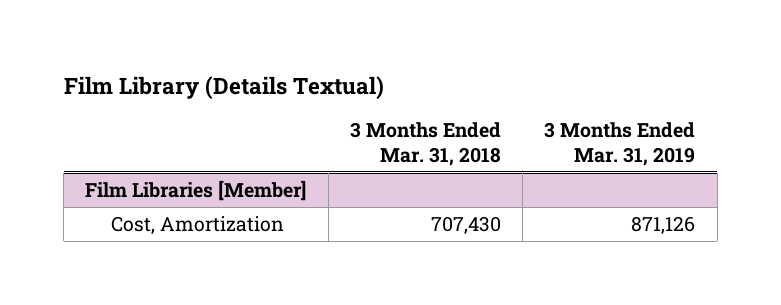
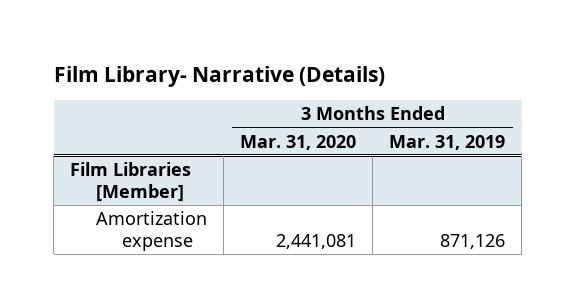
- Film Library (Details Textual)
+ Film Library- Narrative (Details)
- | 3 Months Ended Mar. 31, 2018 | 3 Months Ended Mar. 31, 2019
+ | 3 Months Ended Mar. 31, 2020 | 3 Months Ended Mar. 31, 2019
@ Film Libraries [Member]
- Cost, Amortization | 707,430 | 871,126
+ Amortization expense | 2,441,081 | 871,126

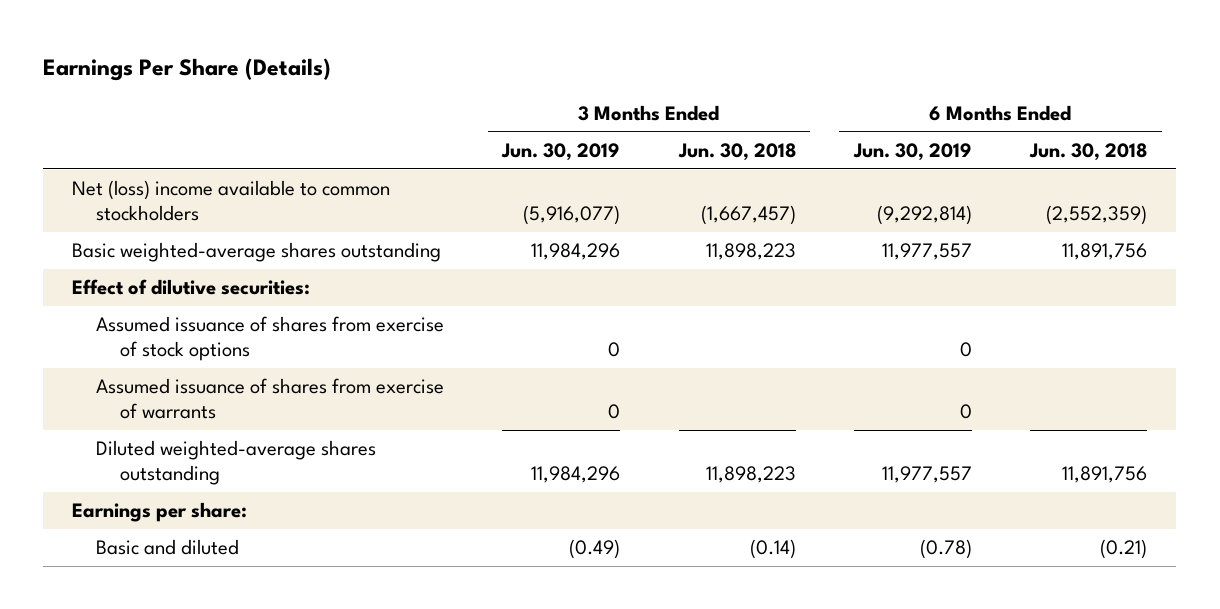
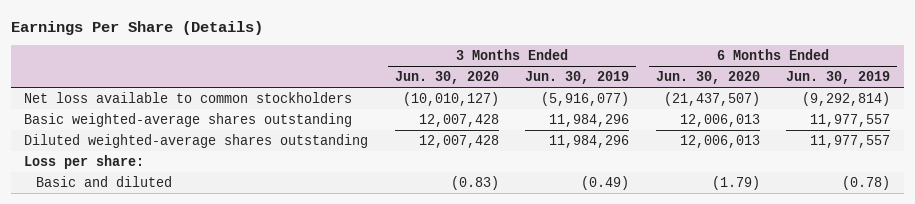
- | 3 Months Ended Jun. 30, 2019 | 3 Months Ended Jun. 30, 2018 | 6 Months Ended Jun. 30, 2019 | 6 Months Ended Jun. 30, 2018
+ | 3 Months Ended Jun. 30, 2020 | 3 Months Ended Jun. 30, 2019 | 6 Months Ended Jun. 30, 2020 | 6 Months Ended Jun. 30, 2019
- Net (loss) income available to common stockholders | (5,916,077) | (1,667,457) | (9,292,814) | (2,552,359)
+ Net loss available to common stockholders | (10,010,127) | (5,916,077) | (21,437,507) | (9,292,814)
- Effect of dilutive securities:
- Assumed issuance of shares from exercise of stock options | 0 | | 0 |
- Assumed issuance of shares from exercise of warrants | 0 | | 0 |
- Earnings per share:
+ Loss per share:

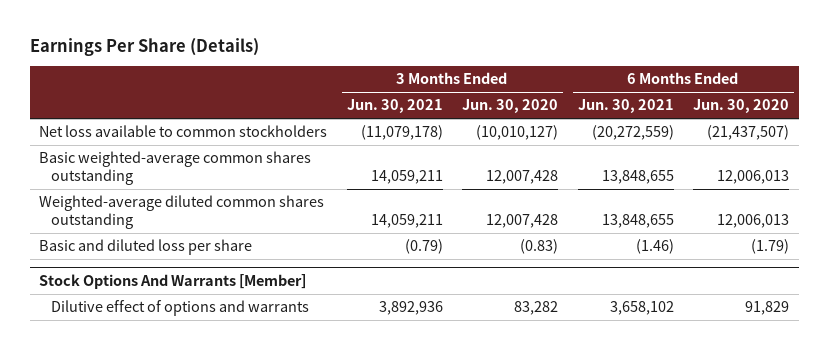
- | 3 Months Ended Jun. 30, 2020 | 3 Months Ended Jun. 30, 2019 | 6 Months Ended Jun. 30, 2020 | 6 Months Ended Jun. 30, 2019
+ | 3 Months Ended Jun. 30, 2021 | 3 Months Ended Jun. 30, 2020 | 6 Months Ended Jun. 30, 2021 | 6 Months Ended Jun. 30, 2020
- Basic weighted-average shares outstanding | 12,007,428 | 11,984,296 | 12,006,013 | 11,977,557
- Diluted weighted-average shares outstanding | 12,007,428 | 11,984,296 | 12,006,013 | 11,977,557
- Loss per share:
- Basic and diluted | (0.83) | (0.49) | (1.79) | (0.78)
+ Basic weighted-average common shares outstanding | 14,059,211 | 12,007,428 | 13,848,655 | 12,006,013
+ Weighted-average diluted common shares outstanding | 14,059,211 | 12,007,428 | 13,848,655 | 12,006,013
+ Basic and diluted loss per share | (0.79) | (0.83) | (1.46) | (1.79)
+ Stock Options And Warrants [Member]
+ Dilutive effect of options and warrants | 3,892,936 | 83,282 | 3,658,102 | 91,829

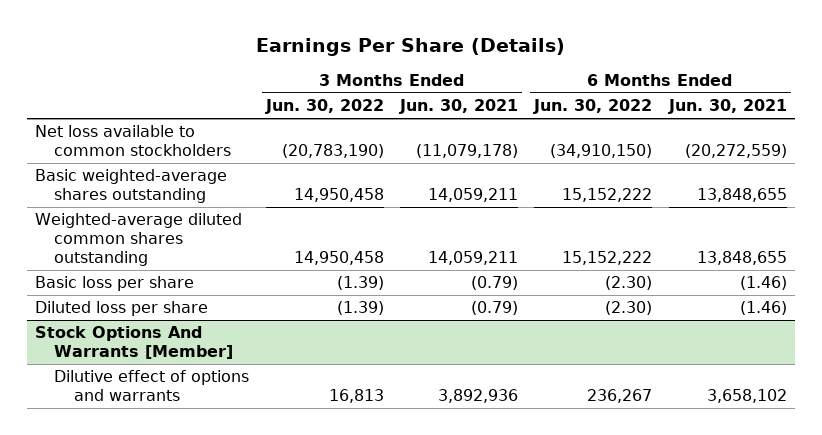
- | 3 Months Ended Jun. 30, 2021 | 3 Months Ended Jun. 30, 2020 | 6 Months Ended Jun. 30, 2021 | 6 Months Ended Jun. 30, 2020
+ | 3 Months Ended Jun. 30, 2022 | 3 Months Ended Jun. 30, 2021 | 6 Months Ended Jun. 30, 2022 | 6 Months Ended Jun. 30, 2021
- Basic weighted-average common shares outstanding | 14,059,211 | 12,007,428 | 13,848,655 | 12,006,013
+ Basic weighted-average shares outstanding | 14,950,458 | 14,059,211 | 15,152,222 | 13,848,655
- Basic and diluted loss per share | (0.79) | (0.83) | (1.46) | (1.79)
+ Basic loss per share | (1.39) | (0.79) | (2.30) | (1.46)
+ Diluted loss per share | (1.39) | (0.79) | (2.30) | (1.46)

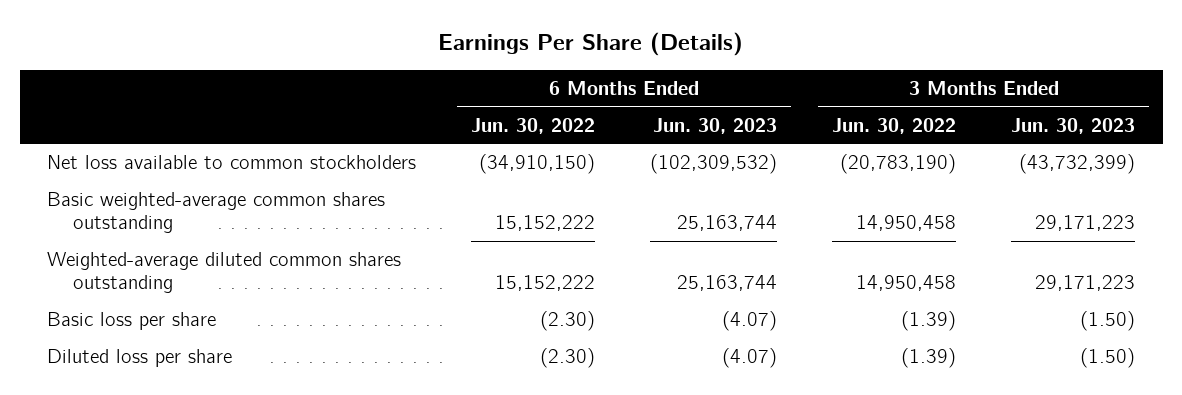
- | 3 Months Ended Jun. 30, 2022 | 3 Months Ended Jun. 30, 2021 | 6 Months Ended Jun. 30, 2022 | 6 Months Ended Jun. 30, 2021
+ | 6 Months Ended Jun. 30, 2022 | 6 Months Ended Jun. 30, 2023 | 3 Months Ended Jun. 30, 2022 | 3 Months Ended Jun. 30, 2023
- Basic weighted-average shares outstanding | 14,950,458 | 14,059,211 | 15,152,222 | 13,848,655
+ Basic weighted-average common shares outstanding | 15,152,222 | 25,163,744 | 14,950,458 | 29,171,223
- Stock Options And Warrants [Member]
- Dilutive effect of options and warrants | 16,813 | 3,892,936 | 236,267 | 3,658,102

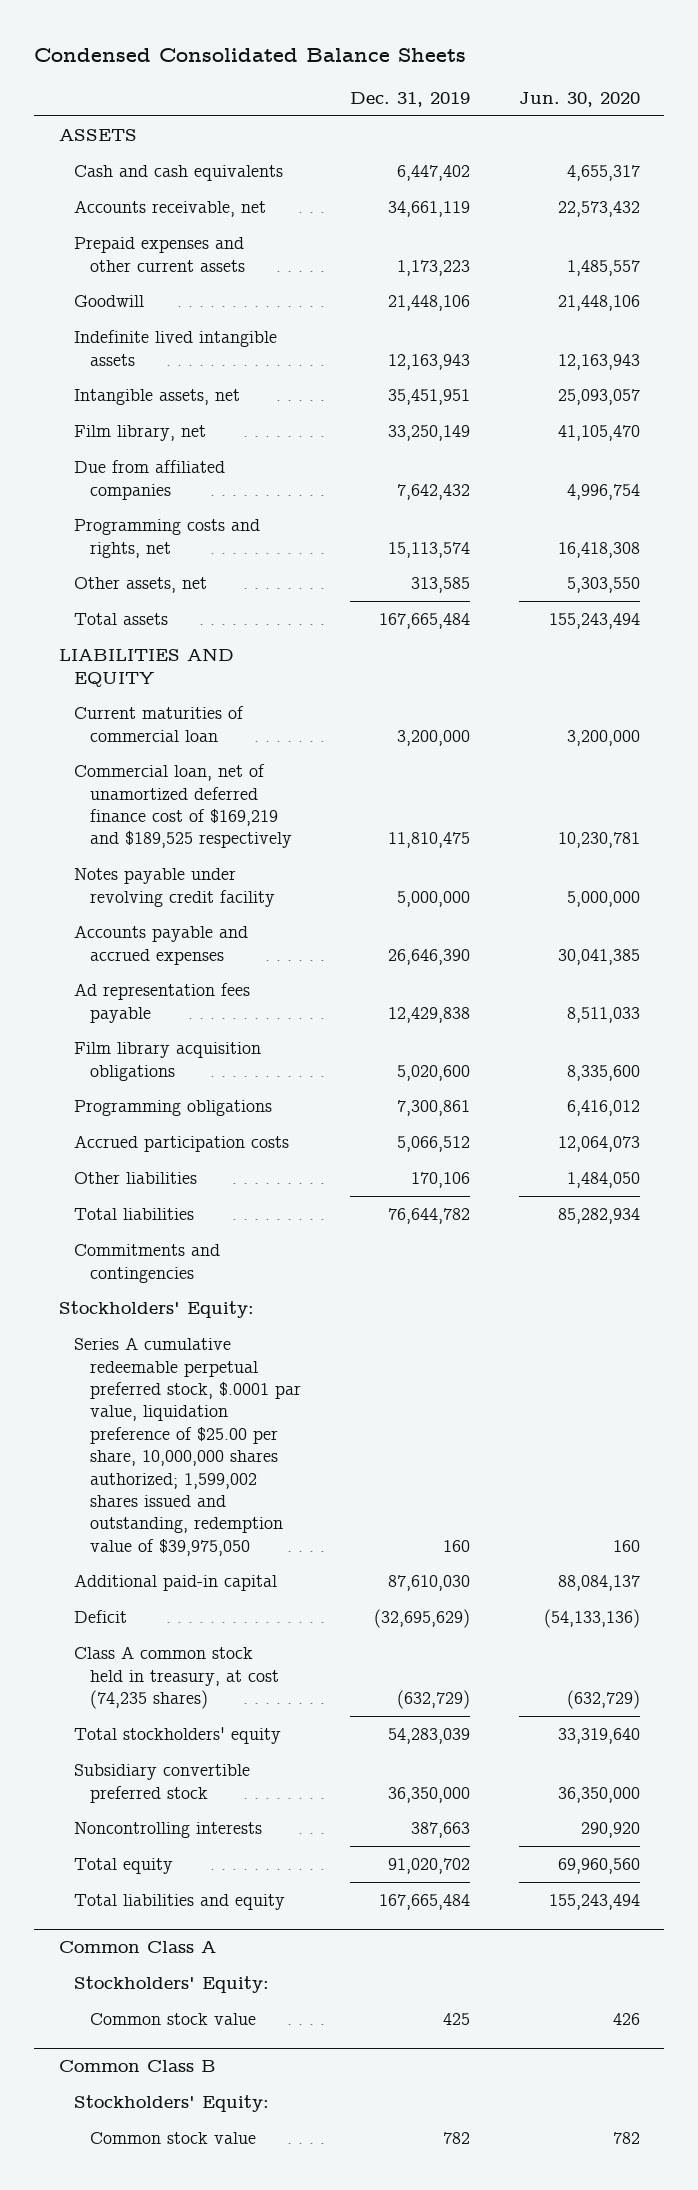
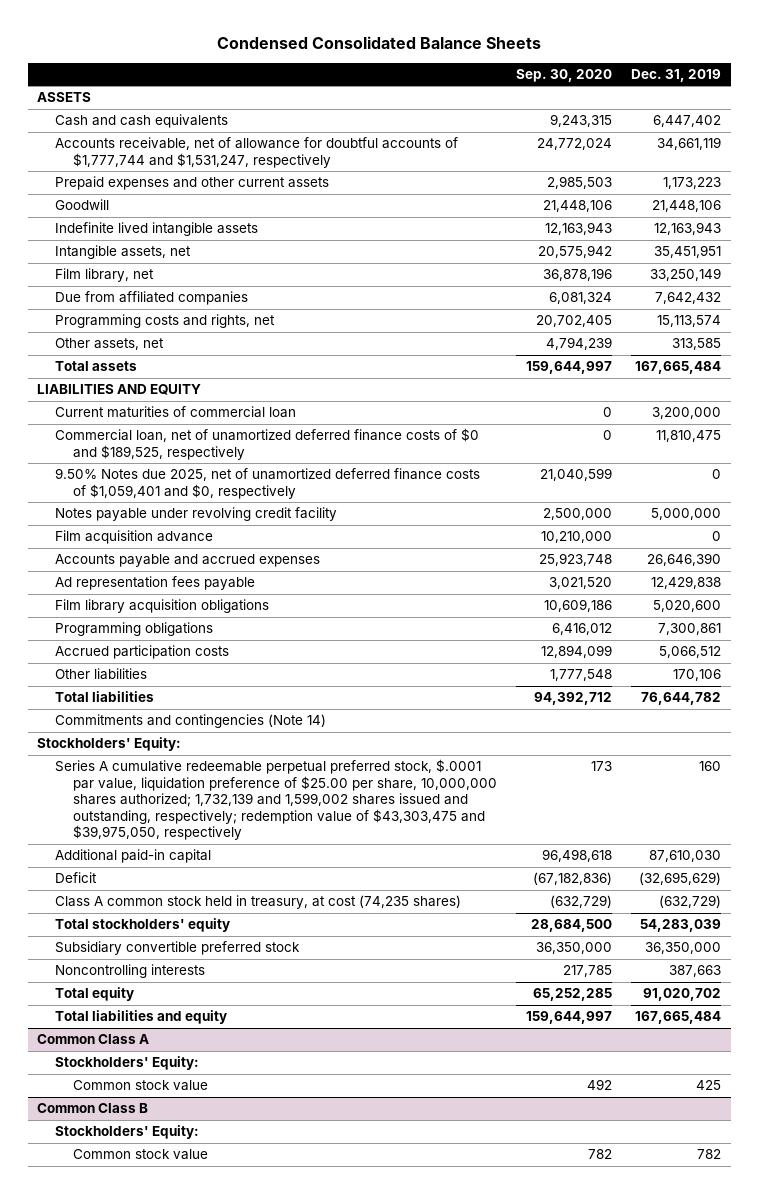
- | Dec. 31, 2019 | Jun. 30, 2020
+ | Sep. 30, 2020 | Dec. 31, 2019
- Accounts receivable, net | 34,661,119 | 22,573,432
+ Accounts receivable, net of allowance for doubtful accounts of $1,777,744 and $1,531,247, respectively | 24,772,024 | 34,661,119
- Commercial loan, net of unamortized deferred finance cost of $169,219 and $189,525 respectively | 11,810,475 | 10,230,781
+ Commercial loan, net of unamortized deferred finance costs of $0 and $189,525, respectively | 0 | 11,810,475
+ 9.50% Notes due 2025, net of unamortized deferred finance costs of $1,059,401 and $0, respectively | 21,040,599 | 0
+ Film acquisition advance | 10,210,000 | 0
- Commitments and contingencies
+ Commitments and contingencies (Note 14)
- Series A cumulative redeemable perpetual preferred stock, $.0001 par value, liquidation preference of $25.00 per share, 10,000,000 shares authorized; 1,599,002 shares issued and outstanding, redemption value of $39,975,050 | 160 | 160
+ Series A cumulative redeemable perpetual preferred stock, $.0001 par value, liquidation preference of $25.00 per share, 10,000,000 shares authorized; 1,732,139 and 1,599,002 shares issued and outstanding, respectively; redemption value of $43,303,475 and $39,975,050, respectively | 173 | 160

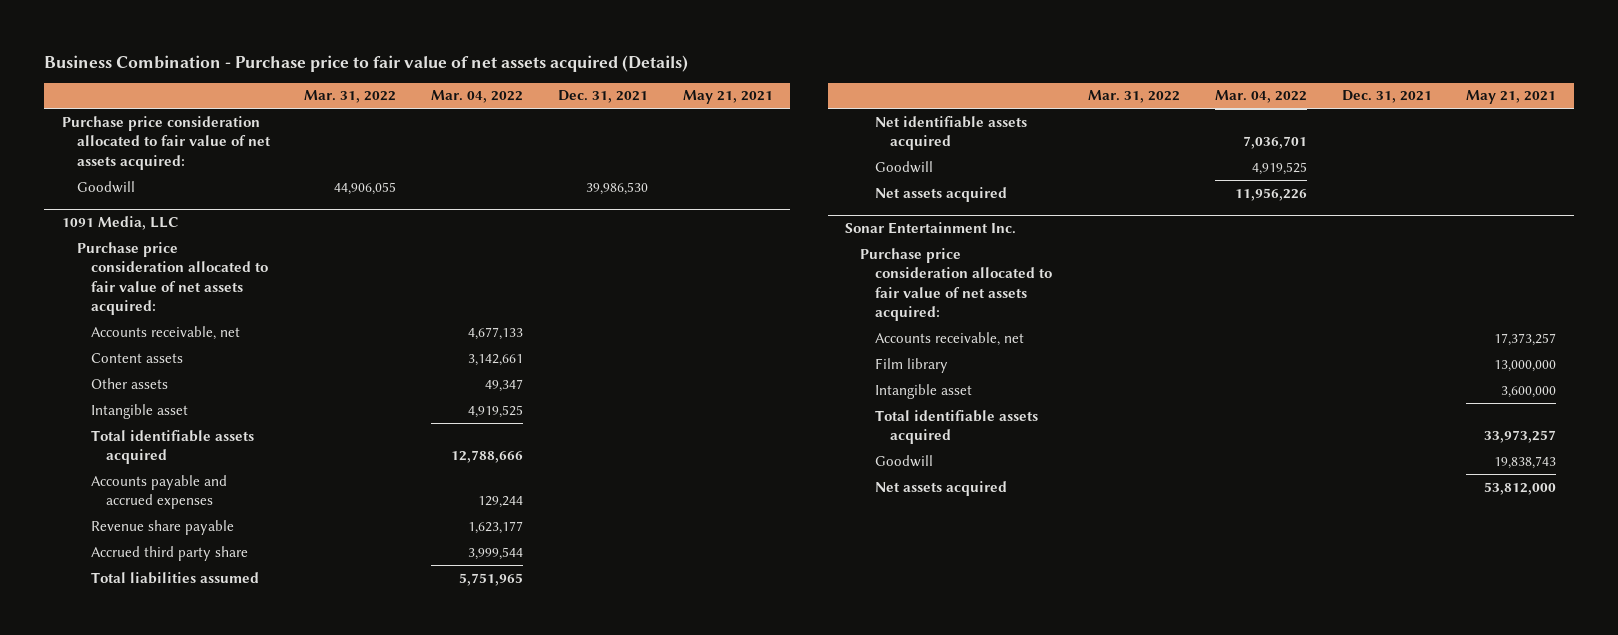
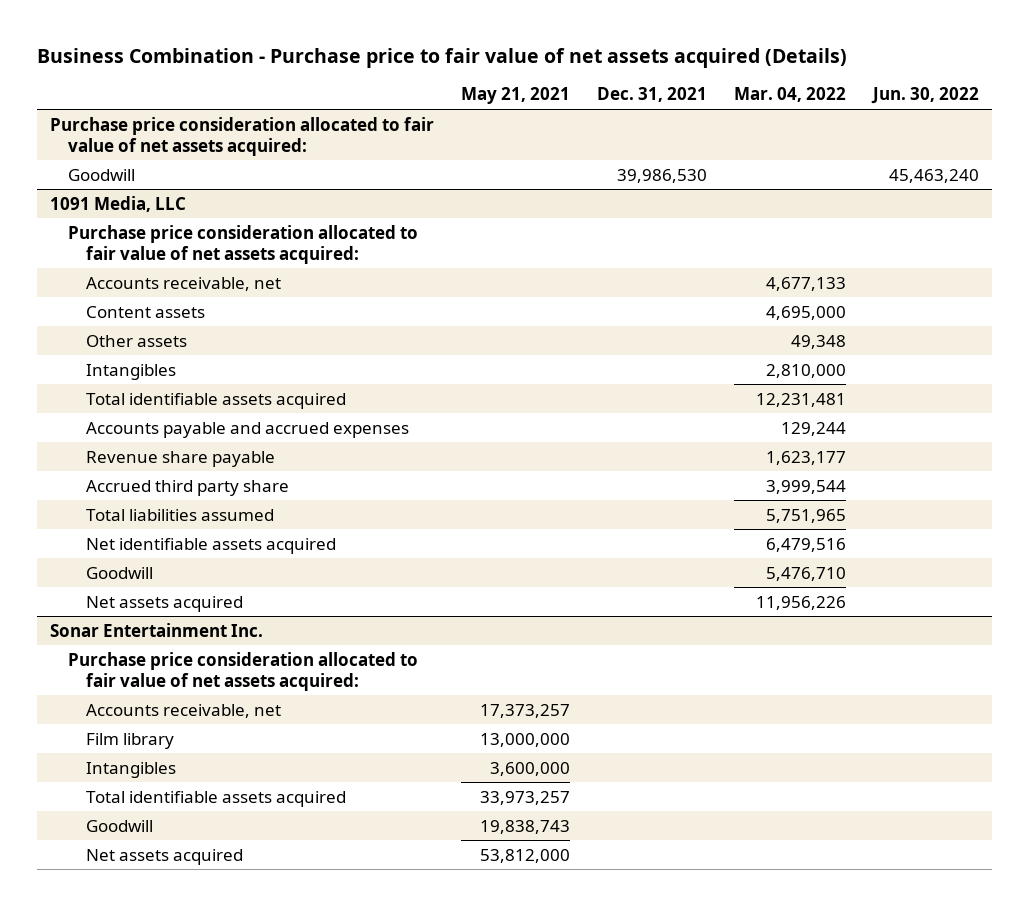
- | Mar. 31, 2022 | Mar. 04, 2022 | Dec. 31, 2021 | May 21, 2021
+ | May 21, 2021 | Dec. 31, 2021 | Mar. 04, 2022 | Jun. 30, 2022
@ 1091 Media, LLC
- Content assets | | 3,142,661 | |
- Other assets | | 49,347 | |
- Intangible asset | | 4,919,525 | |
- Total identifiable assets acquired | | 12,788,666 | |
+ Content assets | | | 4,695,000 |
+ Other assets | | | 49,348 |
+ Intangibles | | | 2,810,000 |
+ Total identifiable assets acquired | | | 12,231,481 |
- Net identifiable assets acquired | | 7,036,701 | |
- Goodwill | | 4,919,525 | |
+ Net identifiable assets acquired | | | 6,479,516 |
+ Goodwill | | | 5,476,710 |
@ Sonar Entertainment Inc.
- Intangible asset | | | | 3,600,000
+ Intangibles | 3,600,000 | | |

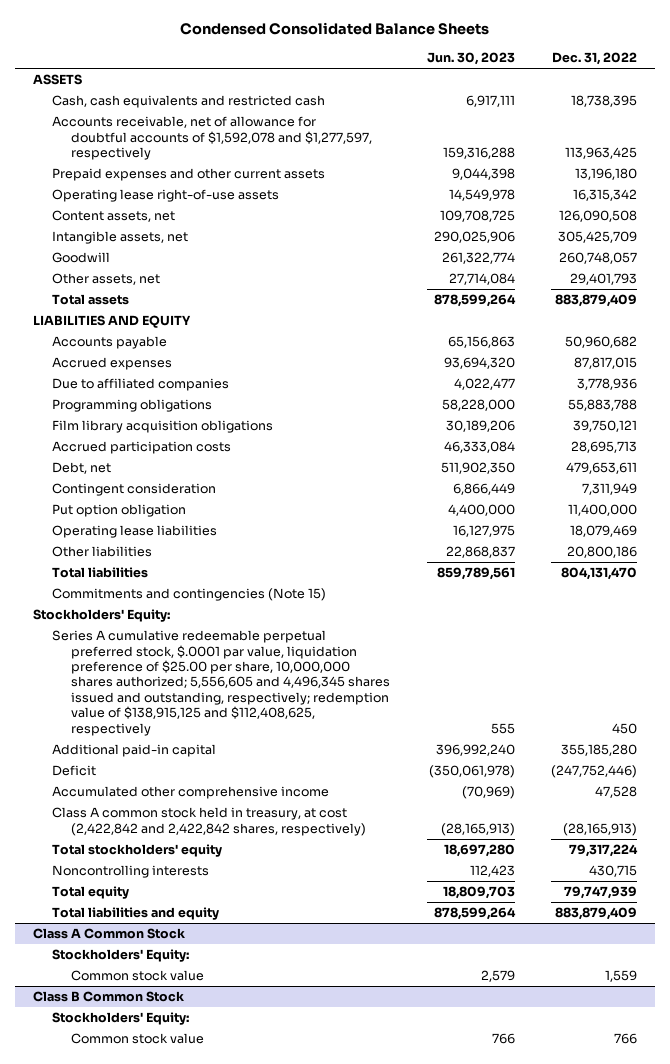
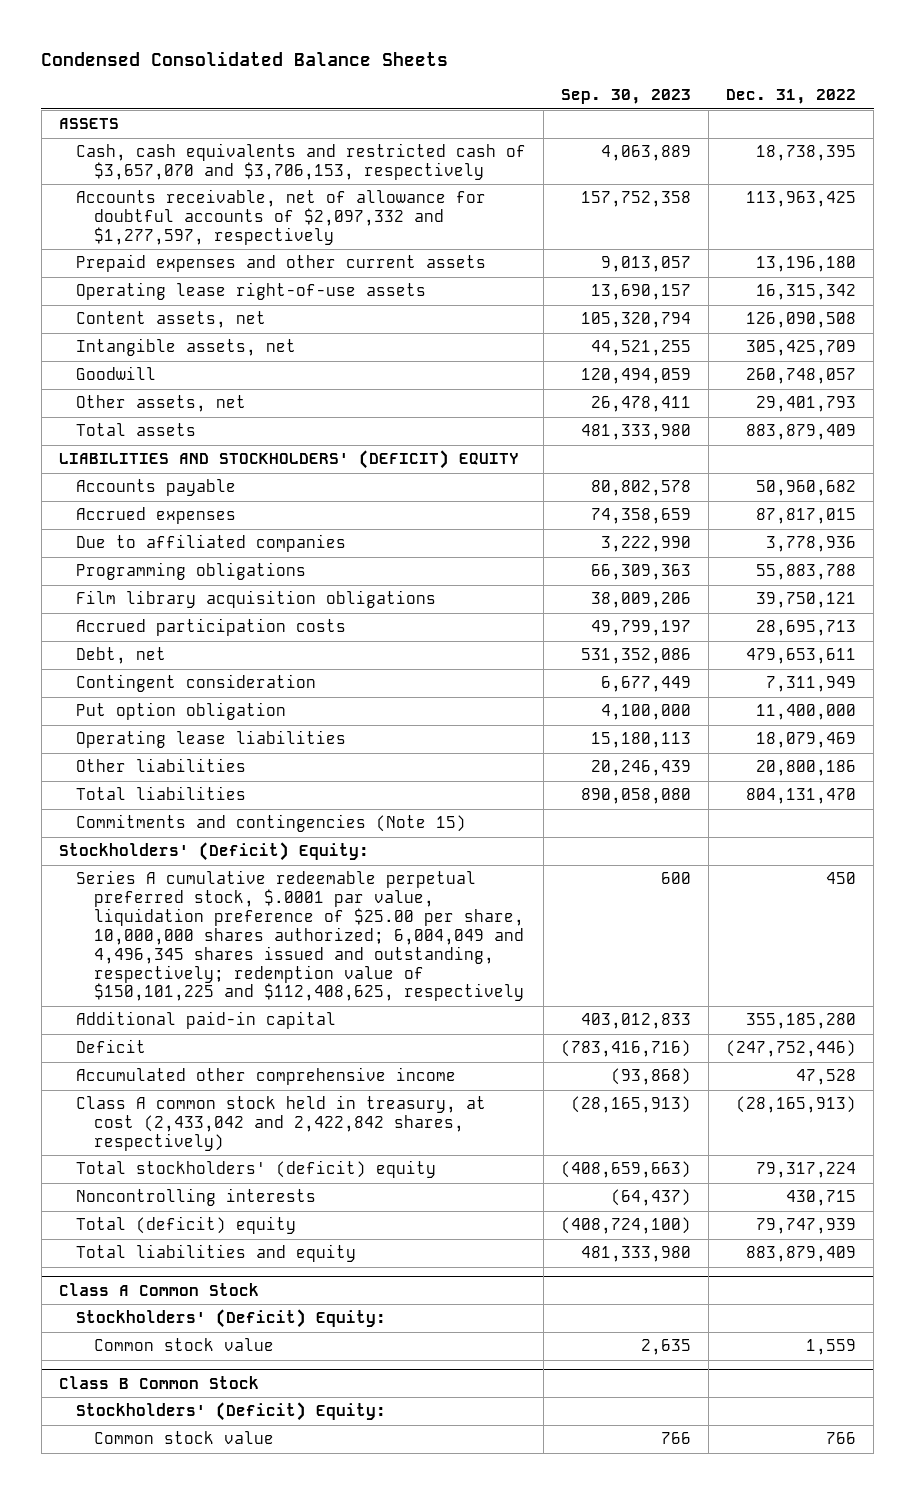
- | Jun. 30, 2023 | Dec. 31, 2022
+ | Sep. 30, 2023 | Dec. 31, 2022
- Cash, cash equivalents and restricted cash | 6,917,111 | 18,738,395
- Accounts receivable, net of allowance for doubtful accounts of $1,592,078 and $1,277,597, respectively | 159,316,288 | 113,963,425
+ Cash, cash equivalents and restricted cash of $3,657,070 and $3,706,153, respectively | 4,063,889 | 18,738,395
+ Accounts receivable, net of allowance for doubtful accounts of $2,097,332 and $1,277,597, respectively | 157,752,358 | 113,963,425
- LIABILITIES AND EQUITY
+ LIABILITIES AND STOCKHOLDERS' (DEFICIT) EQUITY
- Stockholders' Equity:
- Series A cumulative redeemable perpetual preferred stock, $.0001 par value, liquidation preference of $25.00 per share, 10,000,000 shares authorized; 5,556,605 and 4,496,345 shares issued and outstanding, respectively; redemption value of $138,915,125 and $112,408,625, respectively | 555 | 450
+ Stockholders' (Deficit) Equity:
+ Series A cumulative redeemable perpetual preferred stock, $.0001 par value, liquidation preference of $25.00 per share, 10,000,000 shares authorized; 6,004,049 and 4,496,345 shares issued and outstanding, respectively; redemption value of $150,101,225 and $112,408,625, respectively | 600 | 450
- Class A common stock held in treasury, at cost (2,422,842 and 2,422,842 shares, respectively) | (28,165,913) | (28,165,913)
- Total stockholders' equity | 18,697,280 | 79,317,224
+ Class A common stock held in treasury, at cost (2,433,042 and 2,422,842 shares, respectively) | (28,165,913) | (28,165,913)
+ Total stockholders' (deficit) equity | (408,659,663) | 79,317,224
- Total equity | 18,809,703 | 79,747,939
+ Total (deficit) equity | (408,724,100) | 79,747,939
@ Class A Common Stock
- Stockholders' Equity:
+ Stockholders' (Deficit) Equity:
@ Class B Common Stock
- Stockholders' Equity:
+ Stockholders' (Deficit) Equity:

